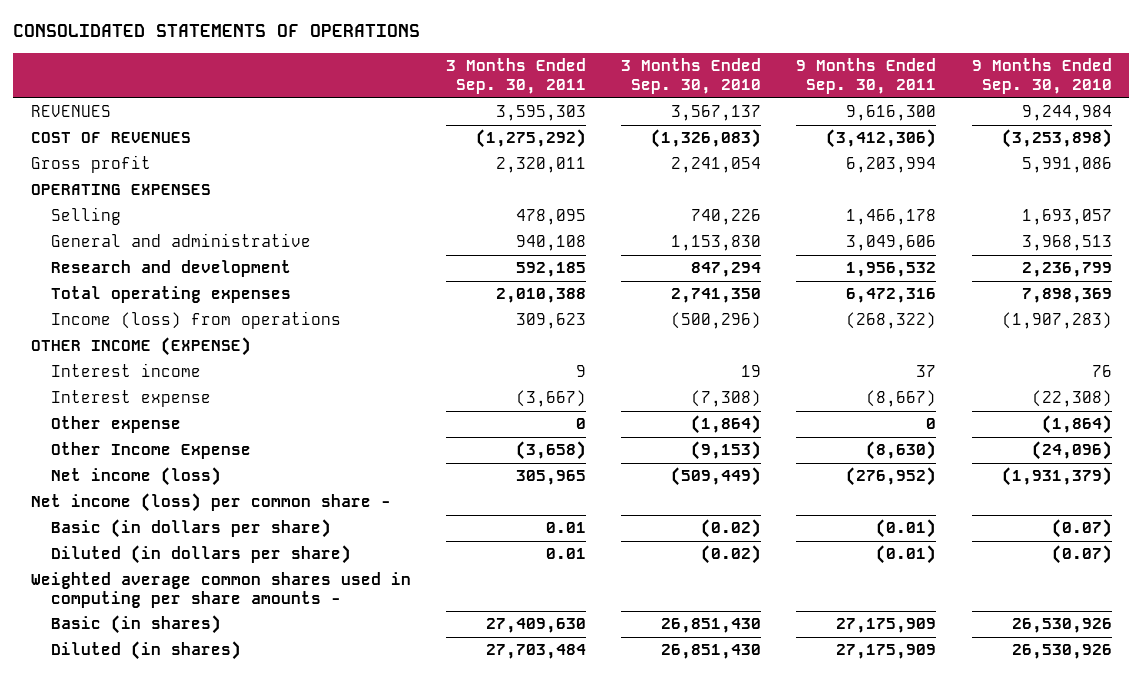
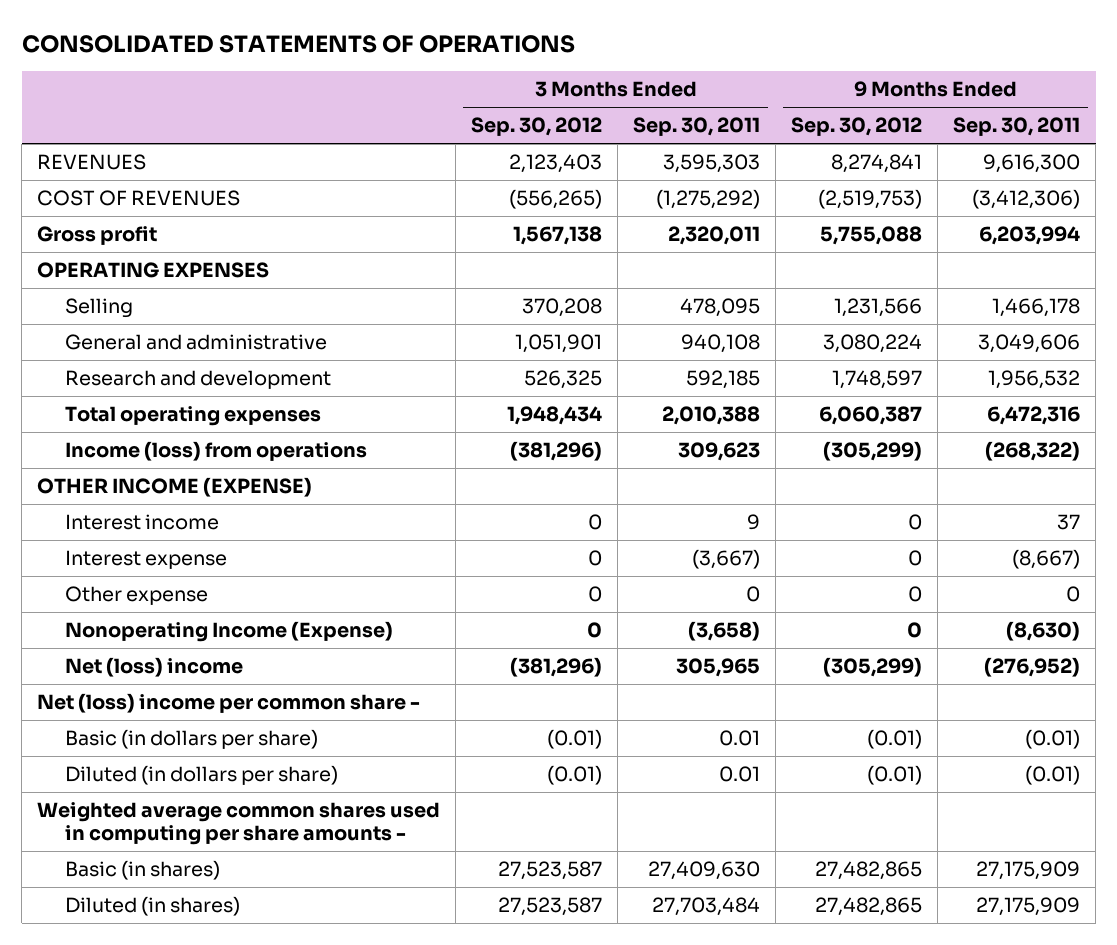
- | 3 Months Ended Sep. 30, 2011 | 3 Months Ended Sep. 30, 2010 | 9 Months Ended Sep. 30, 2011 | 9 Months Ended Sep. 30, 2010
+ | 3 Months Ended Sep. 30, 2012 | 3 Months Ended Sep. 30, 2011 | 9 Months Ended Sep. 30, 2012 | 9 Months Ended Sep. 30, 2011
- Other Income Expense | (3,658) | (9,153) | (8,630) | (24,096)
- Net income (loss) | 305,965 | (509,449) | (276,952) | (1,931,379)
- Net income (loss) per common share -
+ Nonoperating Income (Expense) | 0 | (3,658) | 0 | (8,630)
+ Net (loss) income | (381,296) | 305,965 | (305,299) | (276,952)
+ Net (loss) income per common share -

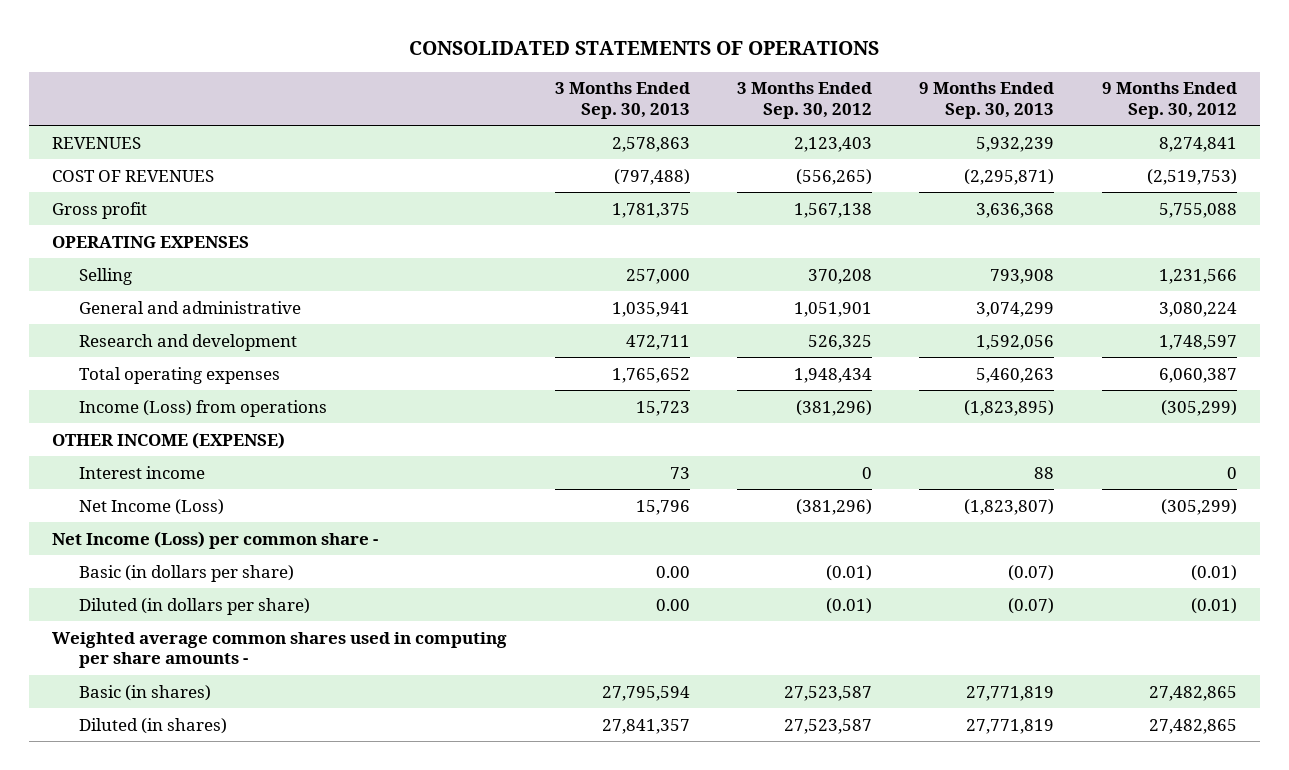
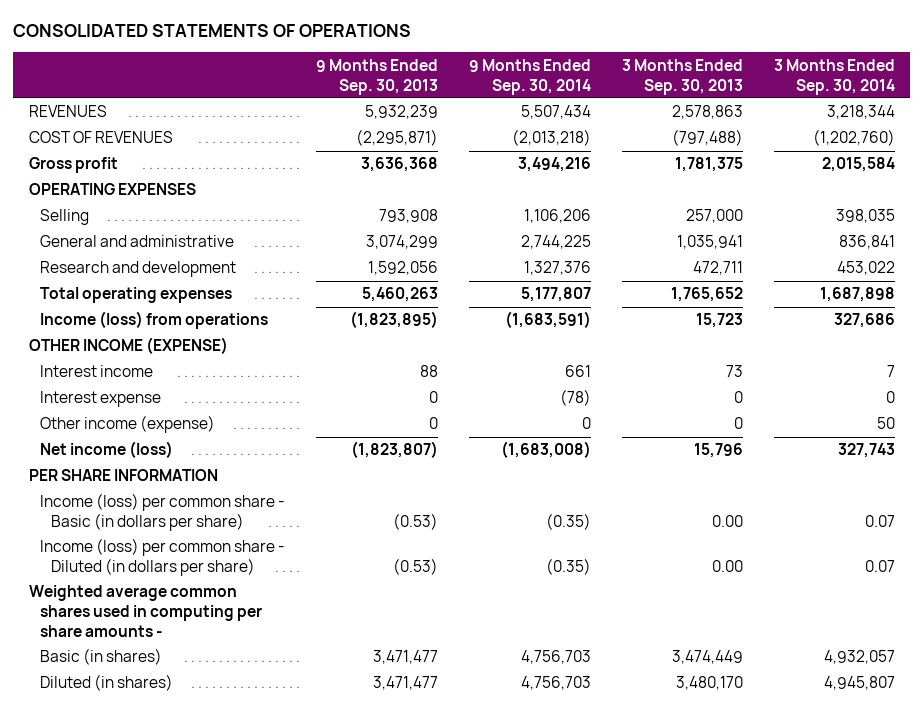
- | 3 Months Ended Sep. 30, 2013 | 3 Months Ended Sep. 30, 2012 | 9 Months Ended Sep. 30, 2013 | 9 Months Ended Sep. 30, 2012
+ | 9 Months Ended Sep. 30, 2013 | 9 Months Ended Sep. 30, 2014 | 3 Months Ended Sep. 30, 2013 | 3 Months Ended Sep. 30, 2014
- Income (Loss) from operations | 15,723 | (381,296) | (1,823,895) | (305,299)
+ Income (loss) from operations | (1,823,895) | (1,683,591) | 15,723 | 327,686
- Net Income (Loss) | 15,796 | (381,296) | (1,823,807) | (305,299)
- Net Income (Loss) per common share -
- Basic (in dollars per share) | 0.00 | (0.01) | (0.07) | (0.01)
- Diluted (in dollars per share) | 0.00 | (0.01) | (0.07) | (0.01)
+ Interest expense | 0 | (78) | 0 | 0
+ Other income (expense) | 0 | 0 | 0 | 50
+ Net income (loss) | (1,823,807) | (1,683,008) | 15,796 | 327,743
+ PER SHARE INFORMATION
+ Income (loss) per common share - Basic (in dollars per share) | (0.53) | (0.35) | 0.00 | 0.07
+ Income (loss) per common share - Diluted (in dollars per share) | (0.53) | (0.35) | 0.00 | 0.07
- Basic (in shares) | 27,795,594 | 27,523,587 | 27,771,819 | 27,482,865
- Diluted (in shares) | 27,841,357 | 27,523,587 | 27,771,819 | 27,482,865
+ Basic (in shares) | 3,471,477 | 4,756,703 | 3,474,449 | 4,932,057
+ Diluted (in shares) | 3,471,477 | 4,756,703 | 3,480,170 | 4,945,807

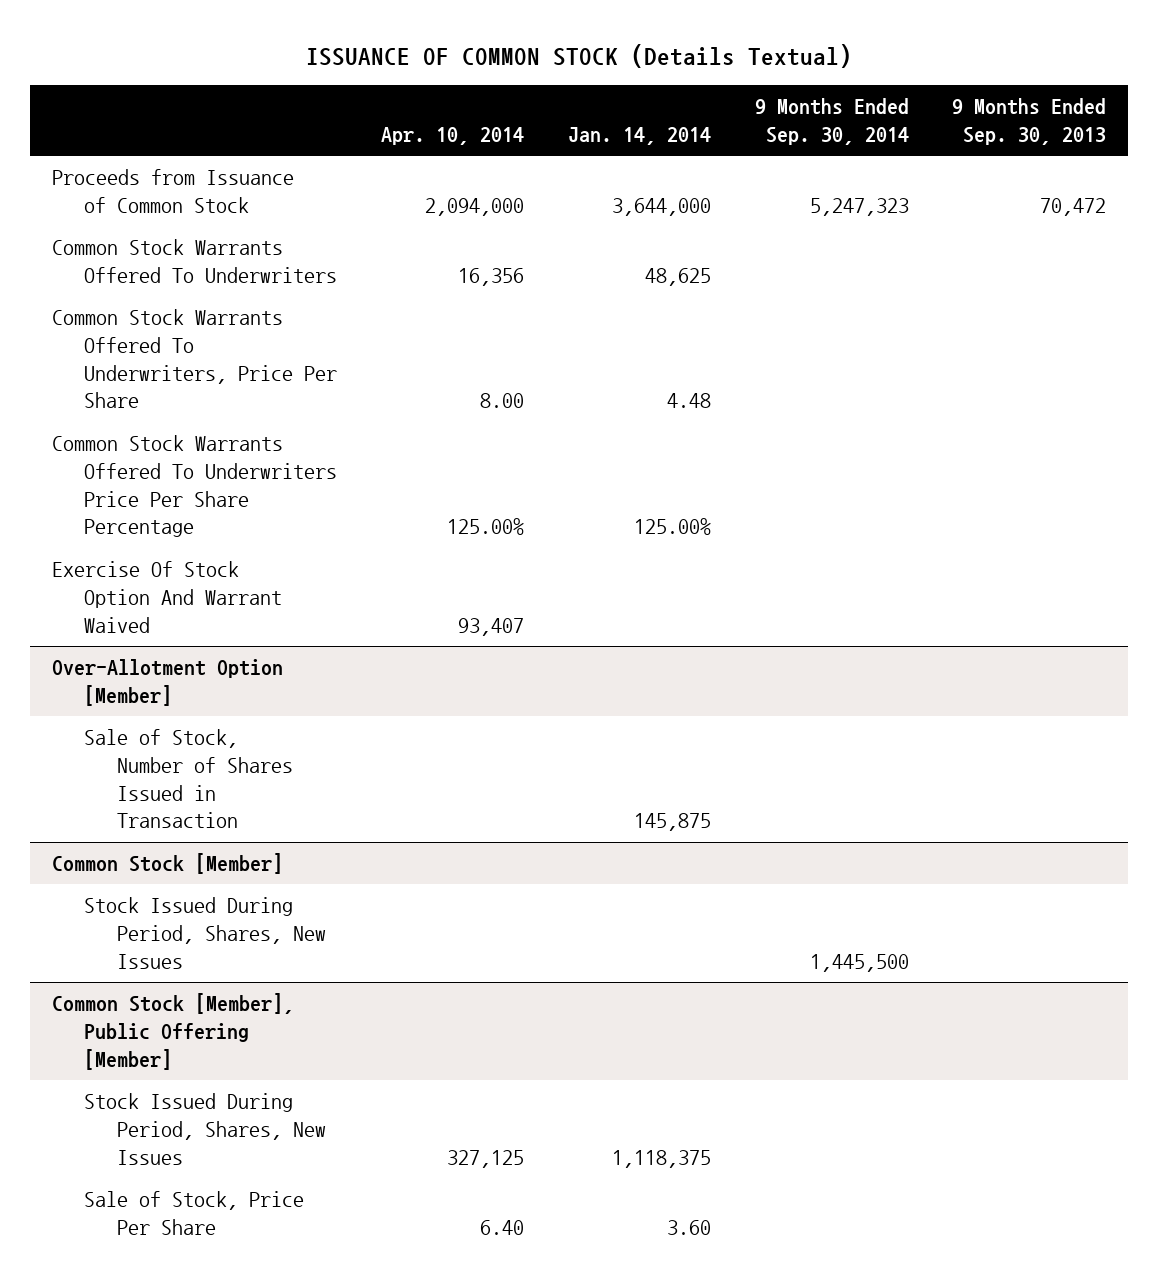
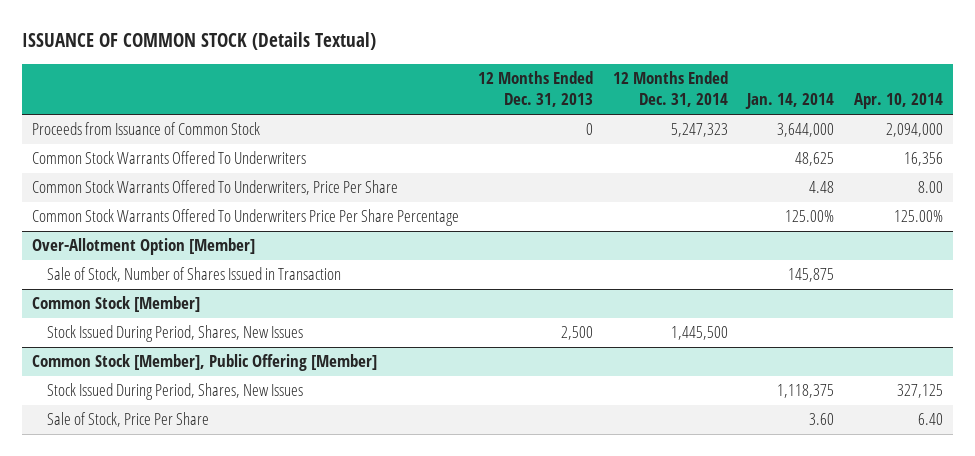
- | Apr. 10, 2014 | Jan. 14, 2014 | 9 Months Ended Sep. 30, 2014 | 9 Months Ended Sep. 30, 2013
+ | 12 Months Ended Dec. 31, 2013 | 12 Months Ended Dec. 31, 2014 | Jan. 14, 2014 | Apr. 10, 2014
- Exercise Of Stock Option And Warrant Waived | 93,407 | | |

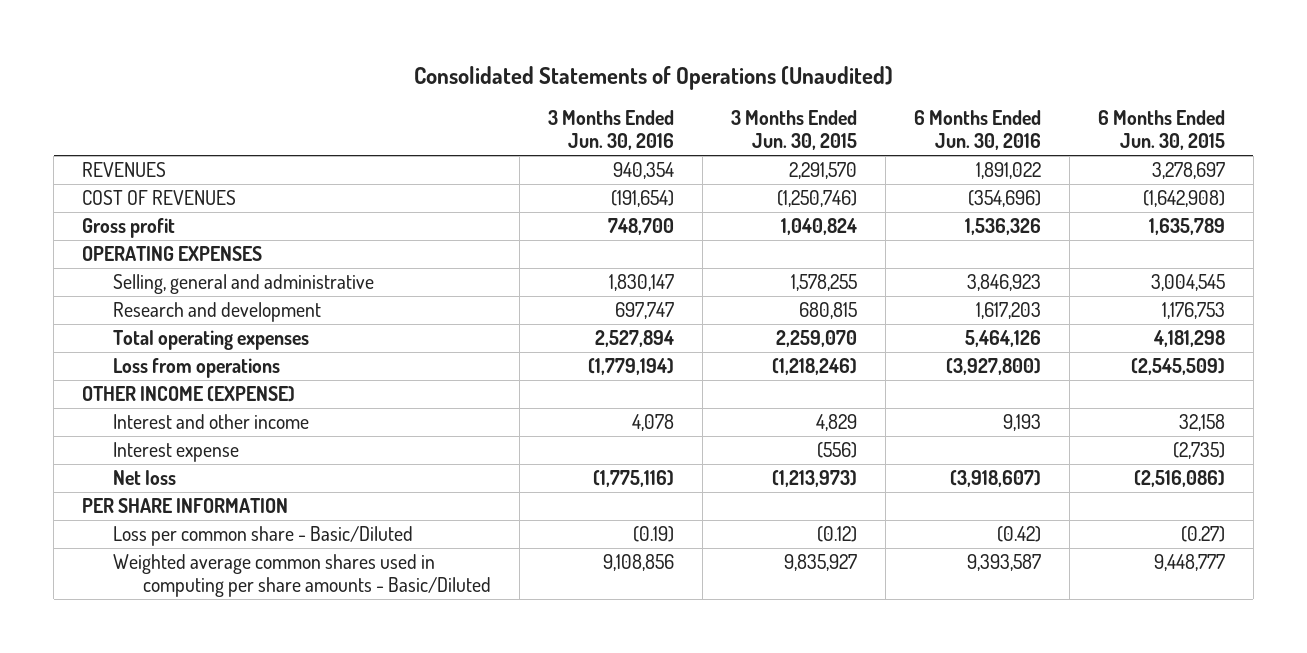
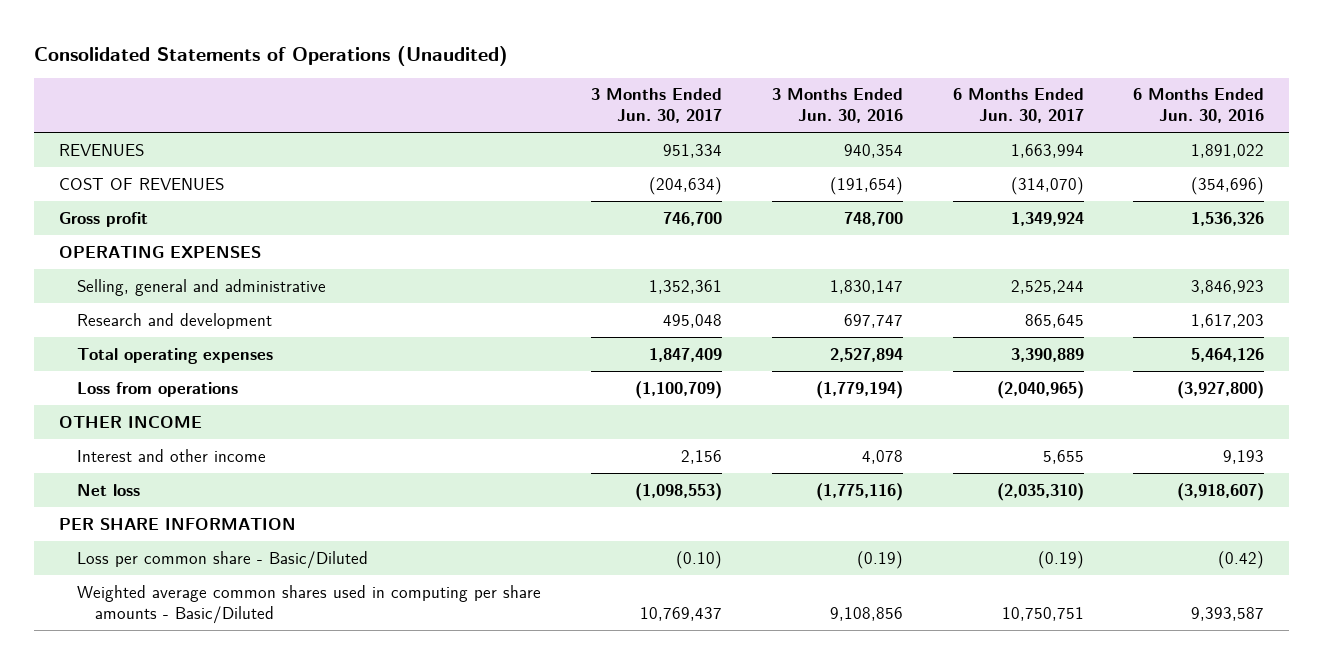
- | 3 Months Ended Jun. 30, 2016 | 3 Months Ended Jun. 30, 2015 | 6 Months Ended Jun. 30, 2016 | 6 Months Ended Jun. 30, 2015
+ | 3 Months Ended Jun. 30, 2017 | 3 Months Ended Jun. 30, 2016 | 6 Months Ended Jun. 30, 2017 | 6 Months Ended Jun. 30, 2016
- OTHER INCOME (EXPENSE)
+ OTHER INCOME
- Interest expense | | (556) | | (2,735)

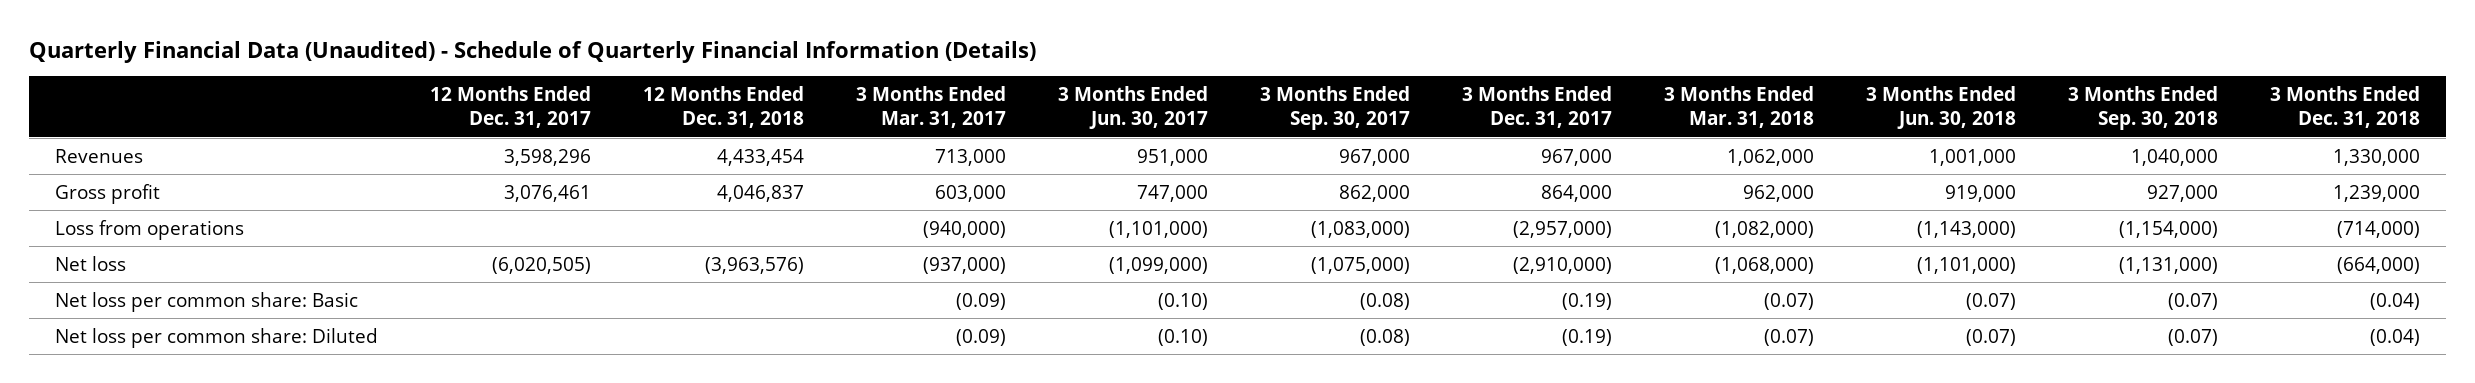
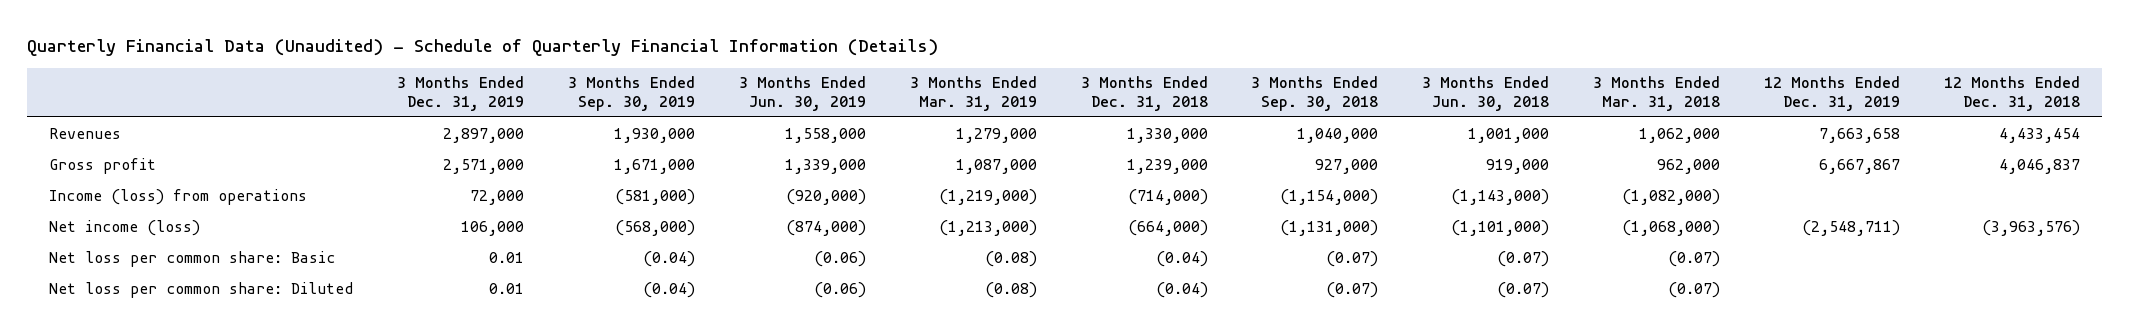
- | 12 Months Ended Dec. 31, 2017 | 12 Months Ended Dec. 31, 2018 | 3 Months Ended Mar. 31, 2017 | 3 Months Ended Jun. 30, 2017 | 3 Months Ended Sep. 30, 2017 | 3 Months Ended Dec. 31, 2017 | 3 Months Ended Mar. 31, 2018 | 3 Months Ended Jun. 30, 2018 | 3 Months Ended Sep. 30, 2018 | 3 Months Ended Dec. 31, 2018
+ | 3 Months Ended Dec. 31, 2019 | 3 Months Ended Sep. 30, 2019 | 3 Months Ended Jun. 30, 2019 | 3 Months Ended Mar. 31, 2019 | 3 Months Ended Dec. 31, 2018 | 3 Months Ended Sep. 30, 2018 | 3 Months Ended Jun. 30, 2018 | 3 Months Ended Mar. 31, 2018 | 12 Months Ended Dec. 31, 2019 | 12 Months Ended Dec. 31, 2018
- Loss from operations | | | (940,000) | (1,101,000) | (1,083,000) | (2,957,000) | (1,082,000) | (1,143,000) | (1,154,000) | (714,000)
- Net loss | (6,020,505) | (3,963,576) | (937,000) | (1,099,000) | (1,075,000) | (2,910,000) | (1,068,000) | (1,101,000) | (1,131,000) | (664,000)
+ Income (loss) from operations | 72,000 | (581,000) | (920,000) | (1,219,000) | (714,000) | (1,154,000) | (1,143,000) | (1,082,000) | |
+ Net income (loss) | 106,000 | (568,000) | (874,000) | (1,213,000) | (664,000) | (1,131,000) | (1,101,000) | (1,068,000) | (2,548,711) | (3,963,576)

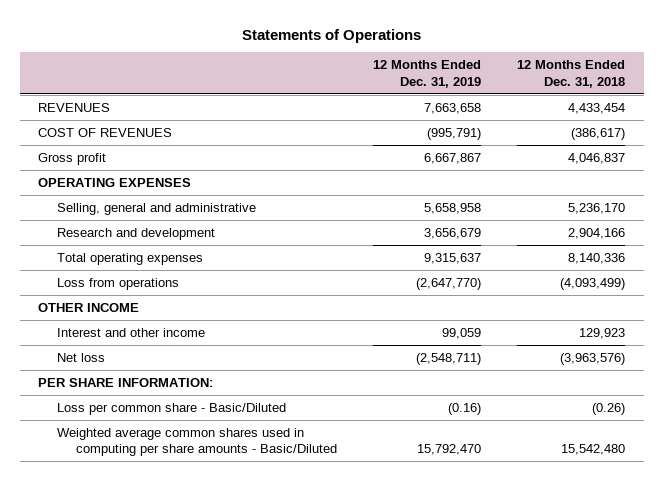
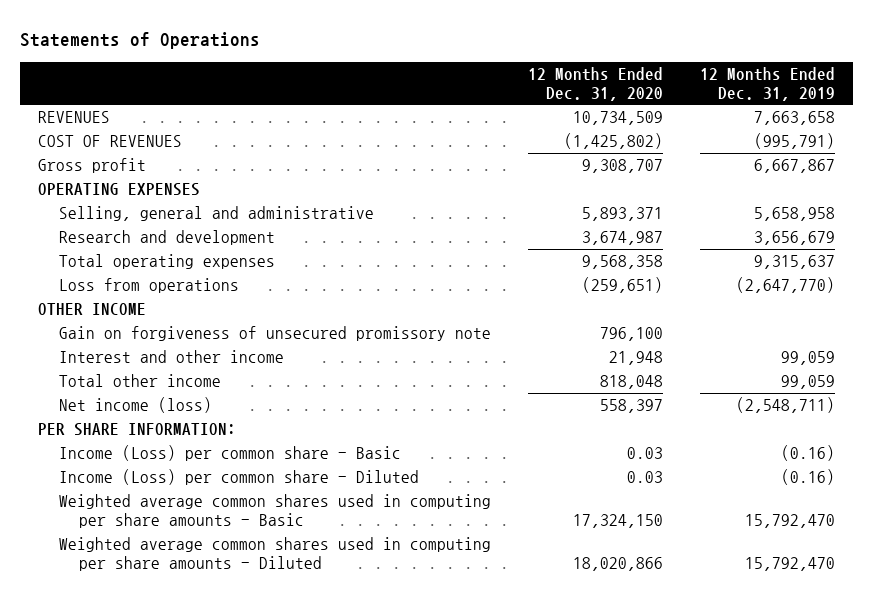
- | 12 Months Ended Dec. 31, 2019 | 12 Months Ended Dec. 31, 2018
+ | 12 Months Ended Dec. 31, 2020 | 12 Months Ended Dec. 31, 2019
+ Gain on forgiveness of unsecured promissory note | 796,100 |
- Net loss | (2,548,711) | (3,963,576)
+ Total other income | 818,048 | 99,059
+ Net income (loss) | 558,397 | (2,548,711)
- Loss per common share - Basic/Diluted | (0.16) | (0.26)
- Weighted average common shares used in computing per share amounts - Basic/Diluted | 15,792,470 | 15,542,480
+ Income (Loss) per common share - Basic | 0.03 | (0.16)
+ Income (Loss) per common share - Diluted | 0.03 | (0.16)
+ Weighted average common shares used in computing per share amounts - Basic | 17,324,150 | 15,792,470
+ Weighted average common shares used in computing per share amounts - Diluted | 18,020,866 | 15,792,470

